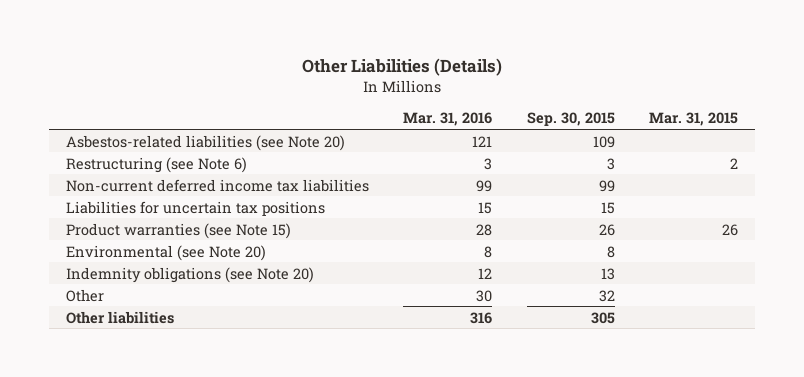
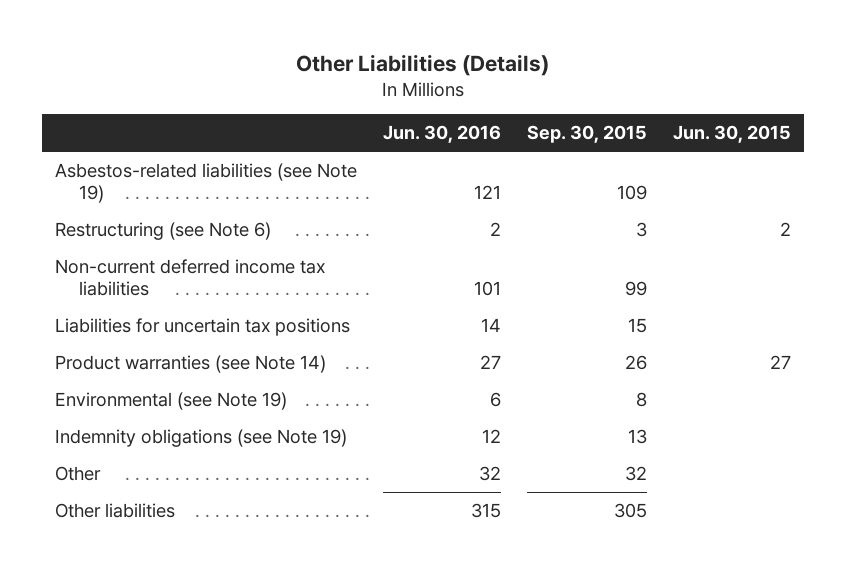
- | Mar. 31, 2016 | Sep. 30, 2015 | Mar. 31, 2015
+ | Jun. 30, 2016 | Sep. 30, 2015 | Jun. 30, 2015
- Asbestos-related liabilities (see Note 20) | 121 | 109 |
+ Asbestos-related liabilities (see Note 19) | 121 | 109 |
- Product warranties (see Note 15) | 28 | 26 | 26
- Environmental (see Note 20) | 8 | 8 |
- Indemnity obligations (see Note 20) | 12 | 13 |
+ Product warranties (see Note 14) | 27 | 26 | 27
+ Environmental (see Note 19) | 6 | 8 |
+ Indemnity obligations (see Note 19) | 12 | 13 |

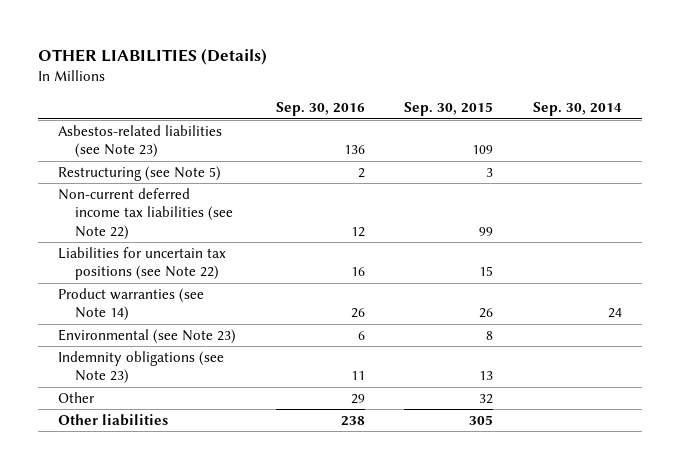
- Other Liabilities (Details)
+ OTHER LIABILITIES (Details)
- | Jun. 30, 2016 | Sep. 30, 2015 | Jun. 30, 2015
+ | Sep. 30, 2016 | Sep. 30, 2015 | Sep. 30, 2014
- Asbestos-related liabilities (see Note 19) | 121 | 109 |
- Restructuring (see Note 6) | 2 | 3 | 2
- Non-current deferred income tax liabilities | 101 | 99 |
- Liabilities for uncertain tax positions | 14 | 15 |
+ Asbestos-related liabilities (see Note 23) | 136 | 109 |
+ Restructuring (see Note 5) | 2 | 3 |
+ Non-current deferred income tax liabilities (see Note 22) | 12 | 99 |
+ Liabilities for uncertain tax positions (see Note 22) | 16 | 15 |
- Environmental (see Note 19) | 6 | 8 |
- Indemnity obligations (see Note 19) | 12 | 13 |
+ Environmental (see Note 23) | 6 | 8 |
+ Indemnity obligations (see Note 23) | 11 | 13 |

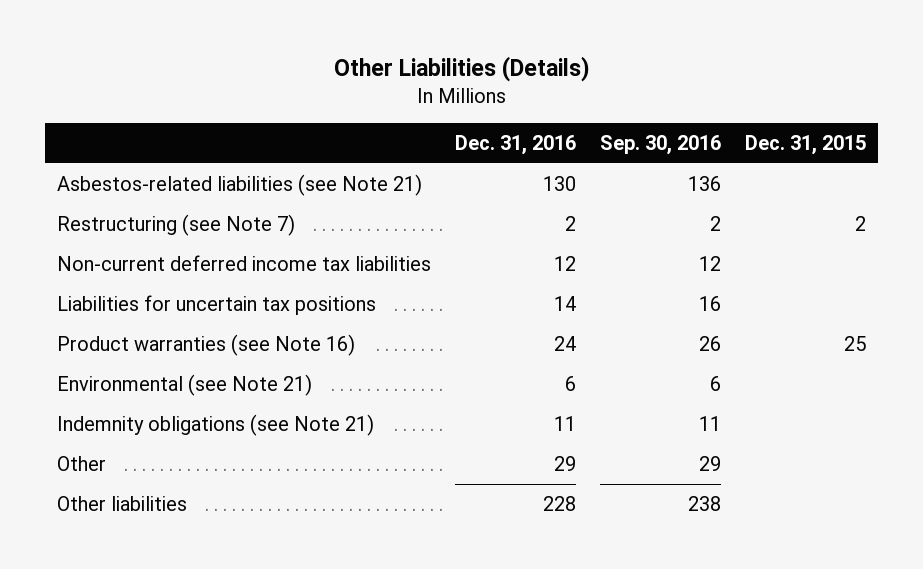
- OTHER LIABILITIES (Details)
+ Other Liabilities (Details)
- | Sep. 30, 2016 | Sep. 30, 2015 | Sep. 30, 2014
+ | Dec. 31, 2016 | Sep. 30, 2016 | Dec. 31, 2015
- Asbestos-related liabilities (see Note 23) | 136 | 109 |
- Restructuring (see Note 5) | 2 | 3 |
- Non-current deferred income tax liabilities (see Note 22) | 12 | 99 |
- Liabilities for uncertain tax positions (see Note 22) | 16 | 15 |
- Product warranties (see Note 14) | 26 | 26 | 24
- Environmental (see Note 23) | 6 | 8 |
- Indemnity obligations (see Note 23) | 11 | 13 |
+ Asbestos-related liabilities (see Note 21) | 130 | 136 |
+ Restructuring (see Note 7) | 2 | 2 | 2
+ Non-current deferred income tax liabilities | 12 | 12 |
+ Liabilities for uncertain tax positions | 14 | 16 |
+ Product warranties (see Note 16) | 24 | 26 | 25
+ Environmental (see Note 21) | 6 | 6 |
+ Indemnity obligations (see Note 21) | 11 | 11 |

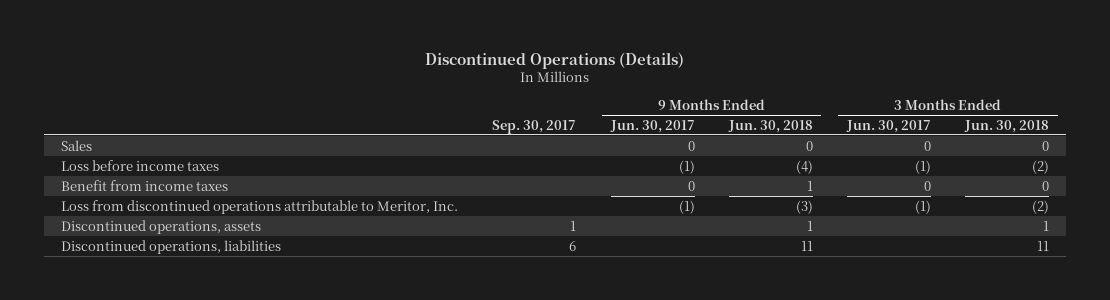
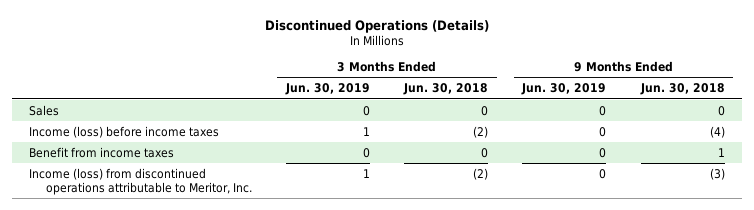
- | Sep. 30, 2017 | 9 Months Ended Jun. 30, 2017 | 9 Months Ended Jun. 30, 2018 | 3 Months Ended Jun. 30, 2017 | 3 Months Ended Jun. 30, 2018
+ | 3 Months Ended Jun. 30, 2019 | 3 Months Ended Jun. 30, 2018 | 9 Months Ended Jun. 30, 2019 | 9 Months Ended Jun. 30, 2018
- Loss before income taxes | | (1) | (4) | (1) | (2)
+ Income (loss) before income taxes | 1 | (2) | 0 | (4)
- Loss from discontinued operations attributable to Meritor, Inc. | | (1) | (3) | (1) | (2)
- Discontinued operations, assets | 1 | | 1 | | 1
- Discontinued operations, liabilities | 6 | | 11 | | 11
+ Income (loss) from discontinued operations attributable to Meritor, Inc. | 1 | (2) | 0 | (3)

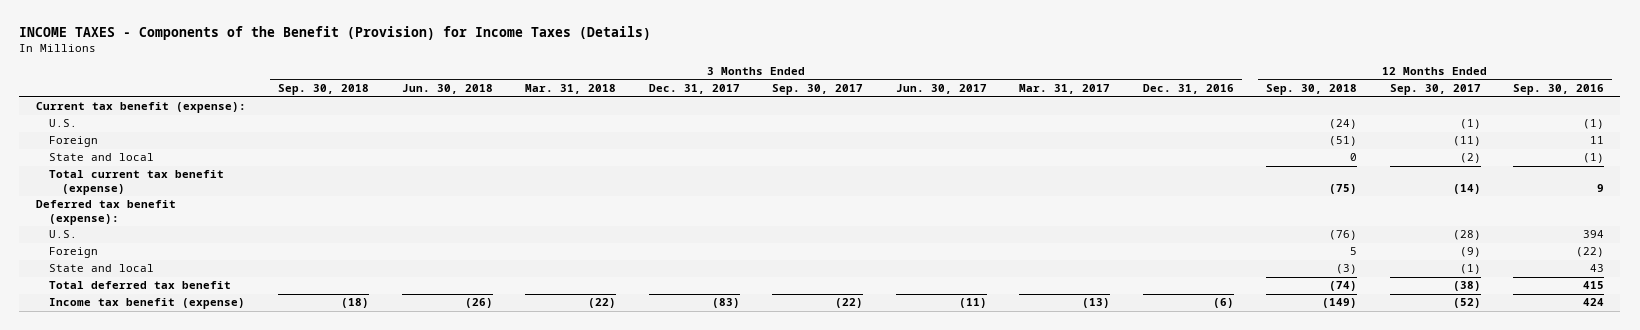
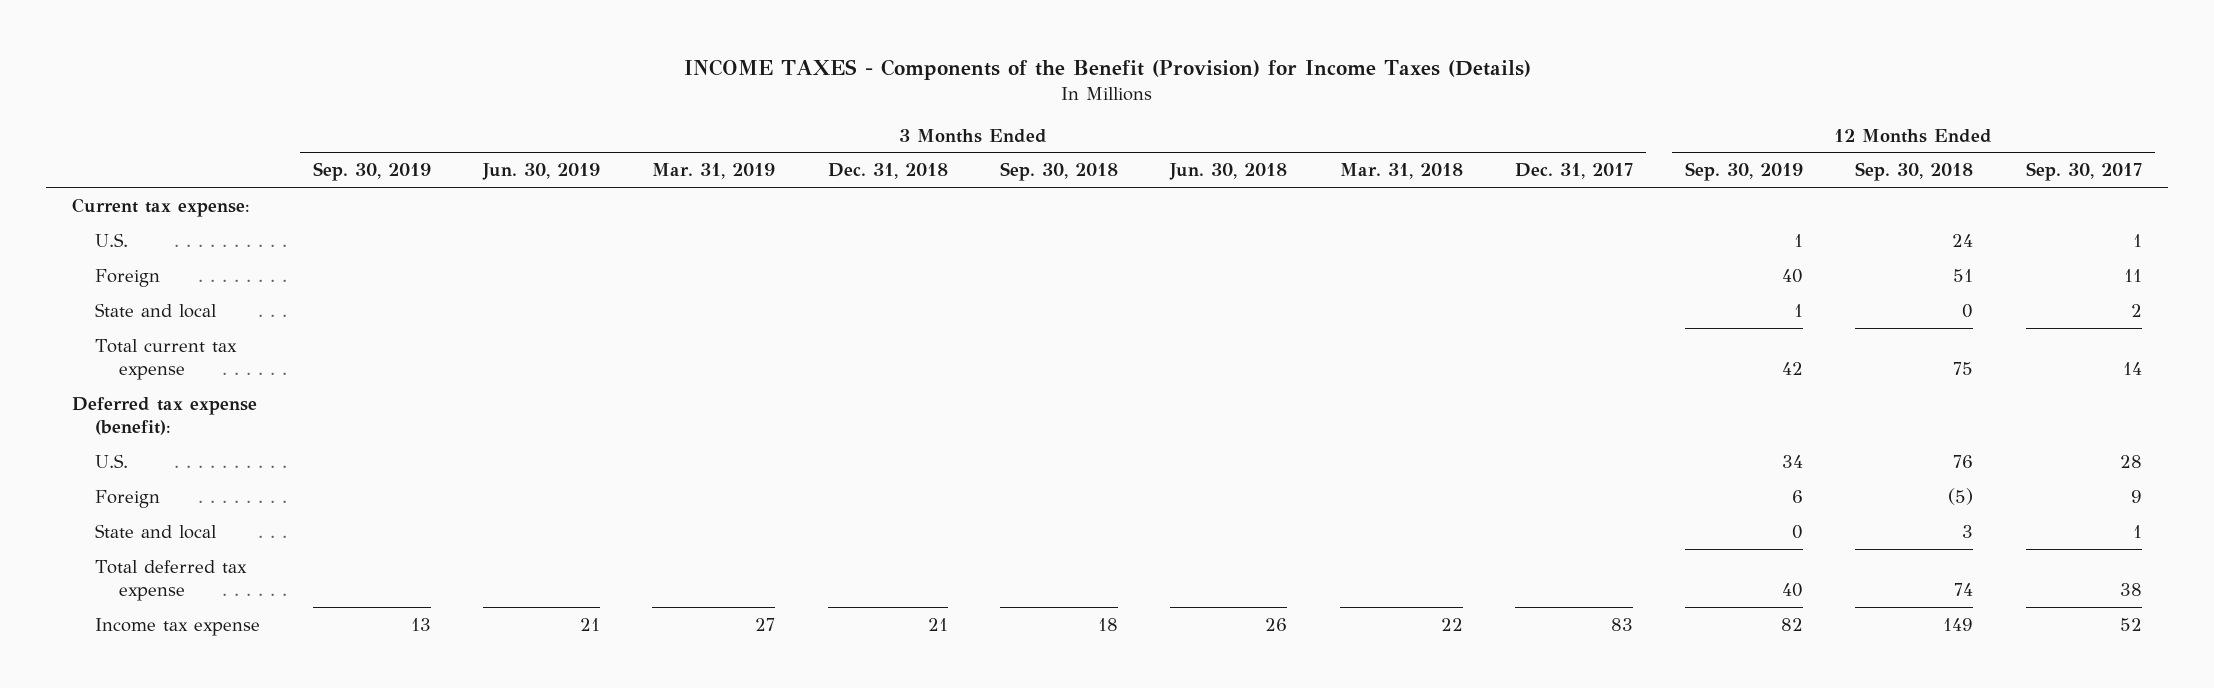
- | 3 Months Ended Sep. 30, 2018 | 3 Months Ended Jun. 30, 2018 | 3 Months Ended Mar. 31, 2018 | 3 Months Ended Dec. 31, 2017 | 3 Months Ended Sep. 30, 2017 | 3 Months Ended Jun. 30, 2017 | 3 Months Ended Mar. 31, 2017 | 3 Months Ended Dec. 31, 2016 | 12 Months Ended Sep. 30, 2018 | 12 Months Ended Sep. 30, 2017 | 12 Months Ended Sep. 30, 2016
+ | 3 Months Ended Sep. 30, 2019 | 3 Months Ended Jun. 30, 2019 | 3 Months Ended Mar. 31, 2019 | 3 Months Ended Dec. 31, 2018 | 3 Months Ended Sep. 30, 2018 | 3 Months Ended Jun. 30, 2018 | 3 Months Ended Mar. 31, 2018 | 3 Months Ended Dec. 31, 2017 | 12 Months Ended Sep. 30, 2019 | 12 Months Ended Sep. 30, 2018 | 12 Months Ended Sep. 30, 2017
- Current tax benefit (expense):
- U.S. | | | | | | | | | (24) | (1) | (1)
- Foreign | | | | | | | | | (51) | (11) | 11
- State and local | | | | | | | | | 0 | (2) | (1)
- Total current tax benefit (expense) | | | | | | | | | (75) | (14) | 9
- Deferred tax benefit (expense):
- U.S. | | | | | | | | | (76) | (28) | 394
- Foreign | | | | | | | | | 5 | (9) | (22)
- State and local | | | | | | | | | (3) | (1) | 43
- Total deferred tax benefit | | | | | | | | | (74) | (38) | 415
- Income tax benefit (expense) | (18) | (26) | (22) | (83) | (22) | (11) | (13) | (6) | (149) | (52) | 424
+ Current tax expense:
+ U.S. | | | | | | | | | 1 | 24 | 1
+ Foreign | | | | | | | | | 40 | 51 | 11
+ State and local | | | | | | | | | 1 | 0 | 2
+ Total current tax expense | | | | | | | | | 42 | 75 | 14
+ Deferred tax expense (benefit):
+ U.S. | | | | | | | | | 34 | 76 | 28
+ Foreign | | | | | | | | | 6 | (5) | 9
+ State and local | | | | | | | | | 0 | 3 | 1
+ Total deferred tax expense | | | | | | | | | 40 | 74 | 38
+ Income tax expense | 13 | 21 | 27 | 21 | 18 | 26 | 22 | 83 | 82 | 149 | 52

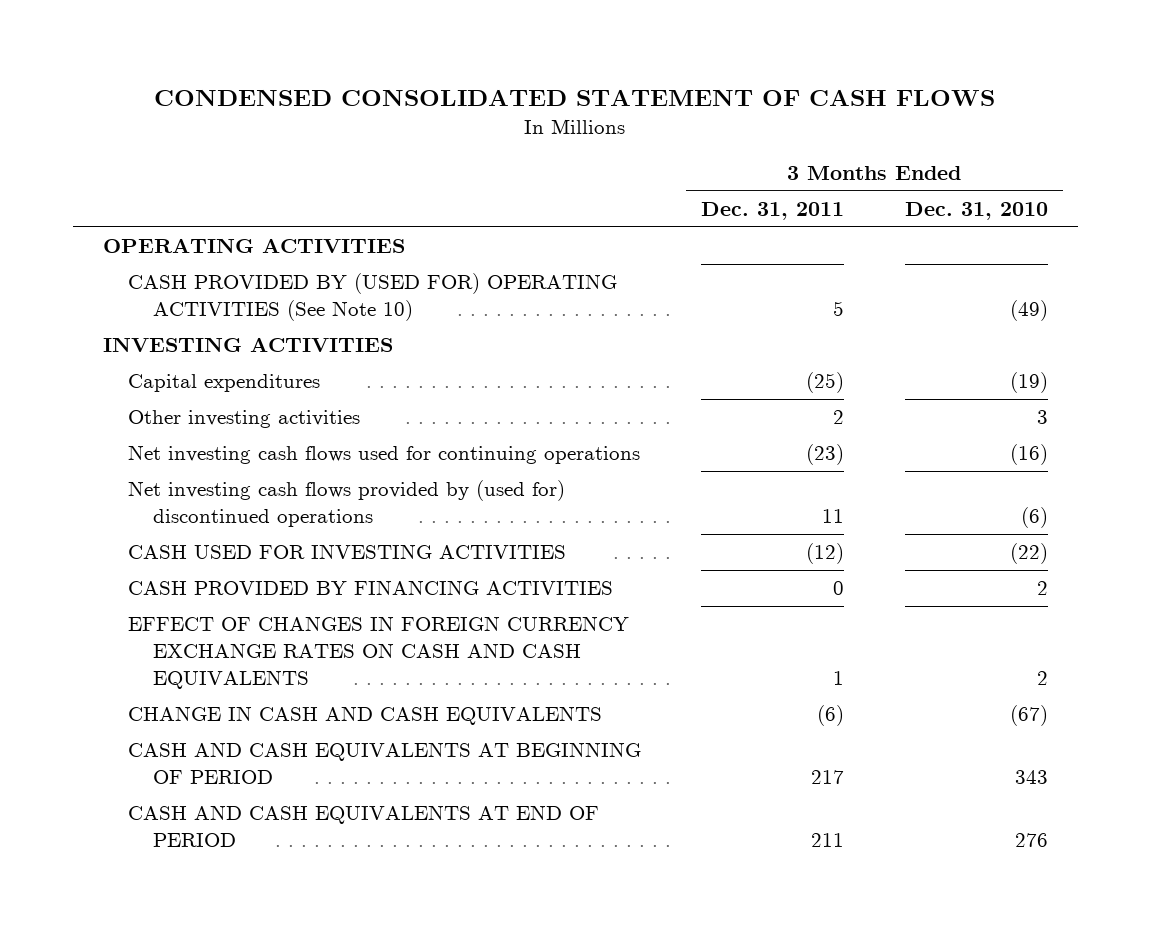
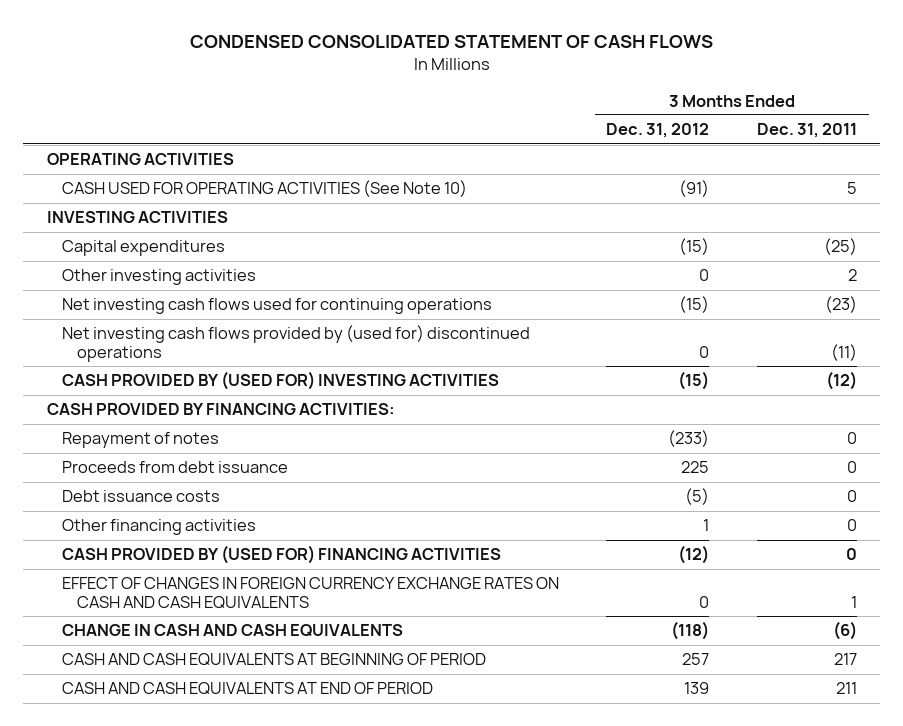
- | 3 Months Ended Dec. 31, 2011 | 3 Months Ended Dec. 31, 2010
+ | 3 Months Ended Dec. 31, 2012 | 3 Months Ended Dec. 31, 2011
- CASH PROVIDED BY (USED FOR) OPERATING ACTIVITIES (See Note 10) | 5 | (49)
+ CASH USED FOR OPERATING ACTIVITIES (See Note 10) | (91) | 5
- Net investing cash flows provided by (used for) discontinued operations | 11 | (6)
- CASH USED FOR INVESTING ACTIVITIES | (12) | (22)
- CASH PROVIDED BY FINANCING ACTIVITIES | 0 | 2
+ Net investing cash flows provided by (used for) discontinued operations | 0 | (11)
+ CASH PROVIDED BY (USED FOR) INVESTING ACTIVITIES | (15) | (12)
+ CASH PROVIDED BY FINANCING ACTIVITIES:
+ Repayment of notes | (233) | 0
+ Proceeds from debt issuance | 225 | 0
+ Debt issuance costs | (5) | 0
+ Other financing activities | 1 | 0
+ CASH PROVIDED BY (USED FOR) FINANCING ACTIVITIES | (12) | 0

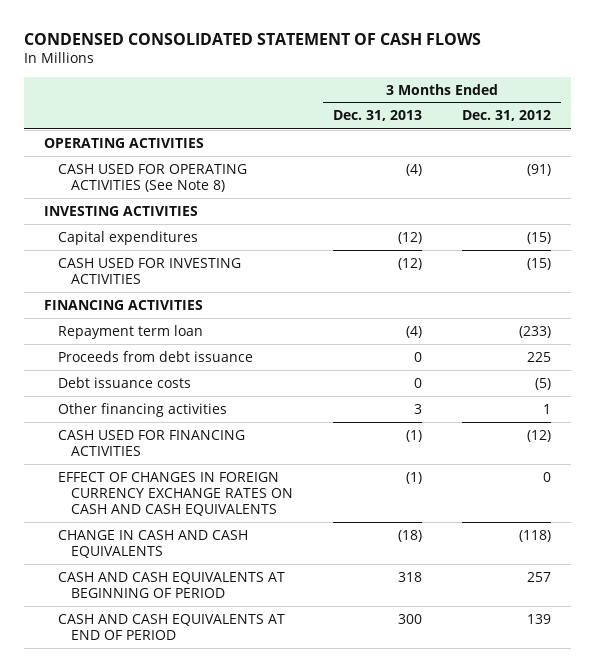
- | 3 Months Ended Dec. 31, 2012 | 3 Months Ended Dec. 31, 2011
+ | 3 Months Ended Dec. 31, 2013 | 3 Months Ended Dec. 31, 2012
- CASH USED FOR OPERATING ACTIVITIES (See Note 10) | (91) | 5
+ CASH USED FOR OPERATING ACTIVITIES (See Note 8) | (4) | (91)
- Other investing activities | 0 | 2
- Net investing cash flows used for continuing operations | (15) | (23)
- Net investing cash flows provided by (used for) discontinued operations | 0 | (11)
- CASH PROVIDED BY (USED FOR) INVESTING ACTIVITIES | (15) | (12)
- CASH PROVIDED BY FINANCING ACTIVITIES:
- Repayment of notes | (233) | 0
+ CASH USED FOR INVESTING ACTIVITIES | (12) | (15)
+ FINANCING ACTIVITIES
+ Repayment term loan | (4) | (233)
- CASH PROVIDED BY (USED FOR) FINANCING ACTIVITIES | (12) | 0
+ CASH USED FOR FINANCING ACTIVITIES | (1) | (12)

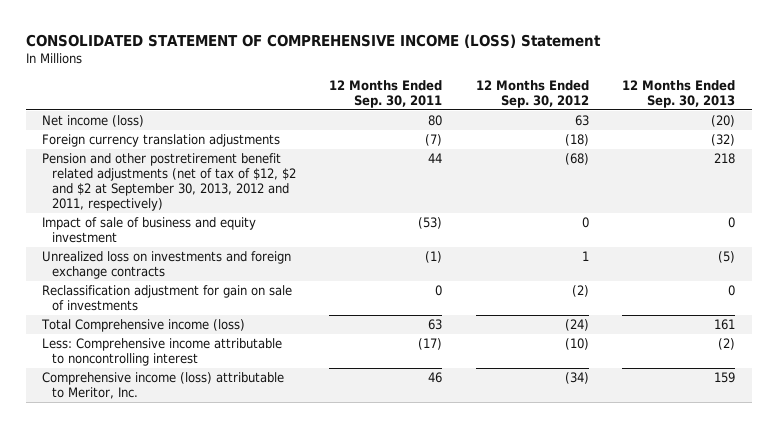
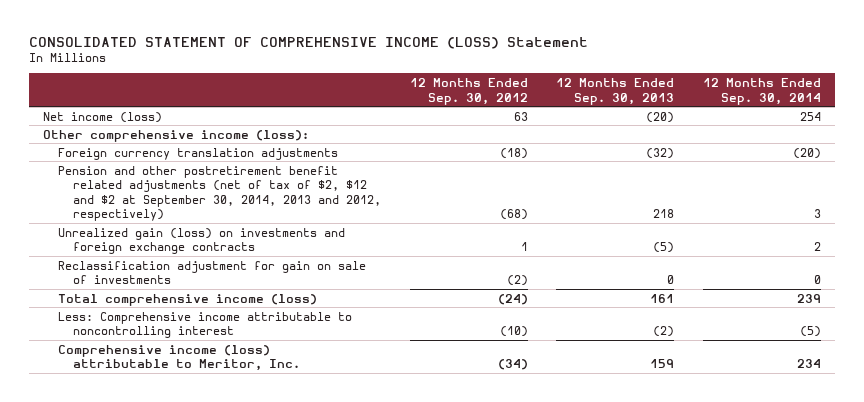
- | 12 Months Ended Sep. 30, 2011 | 12 Months Ended Sep. 30, 2012 | 12 Months Ended Sep. 30, 2013
+ | 12 Months Ended Sep. 30, 2012 | 12 Months Ended Sep. 30, 2013 | 12 Months Ended Sep. 30, 2014
+ Other comprehensive income (loss):
- Pension and other postretirement benefit related adjustments (net of tax of $12, $2 and $2 at September 30, 2013, 2012 and 2011, respectively) | 44 | (68) | 218
- Impact of sale of business and equity investment | (53) | 0 | 0
- Unrealized loss on investments and foreign exchange contracts | (1) | 1 | (5)
+ Pension and other postretirement benefit related adjustments (net of tax of $2, $12 and $2 at September 30, 2014, 2013 and 2012, respectively) | (68) | 218 | 3
+ Unrealized gain (loss) on investments and foreign exchange contracts | 1 | (5) | 2
- Total Comprehensive income (loss) | 63 | (24) | 161
+ Total comprehensive income (loss) | (24) | 161 | 239

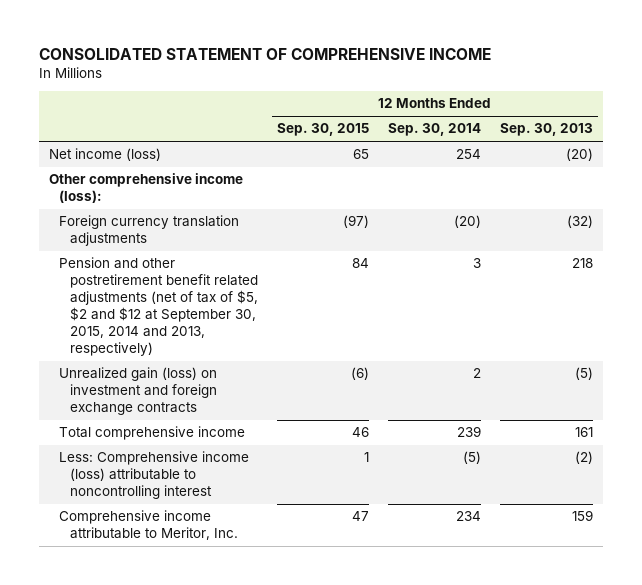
- CONSOLIDATED STATEMENT OF COMPREHENSIVE INCOME (LOSS) Statement
+ CONSOLIDATED STATEMENT OF COMPREHENSIVE INCOME
- | 12 Months Ended Sep. 30, 2012 | 12 Months Ended Sep. 30, 2013 | 12 Months Ended Sep. 30, 2014
+ | 12 Months Ended Sep. 30, 2015 | 12 Months Ended Sep. 30, 2014 | 12 Months Ended Sep. 30, 2013
- Pension and other postretirement benefit related adjustments (net of tax of $2, $12 and $2 at September 30, 2014, 2013 and 2012, respectively) | (68) | 218 | 3
- Unrealized gain (loss) on investments and foreign exchange contracts | 1 | (5) | 2
- Reclassification adjustment for gain on sale of investments | (2) | 0 | 0
- Total comprehensive income (loss) | (24) | 161 | 239
- Less: Comprehensive income attributable to noncontrolling interest | (10) | (2) | (5)
- Comprehensive income (loss) attributable to Meritor, Inc. | (34) | 159 | 234
+ Pension and other postretirement benefit related adjustments (net of tax of $5, $2 and $12 at September 30, 2015, 2014 and 2013, respectively) | 84 | 3 | 218
+ Unrealized gain (loss) on investment and foreign exchange contracts | (6) | 2 | (5)
+ Total comprehensive income | 46 | 239 | 161
+ Less: Comprehensive income (loss) attributable to noncontrolling interest | 1 | (5) | (2)
+ Comprehensive income attributable to Meritor, Inc. | 47 | 234 | 159

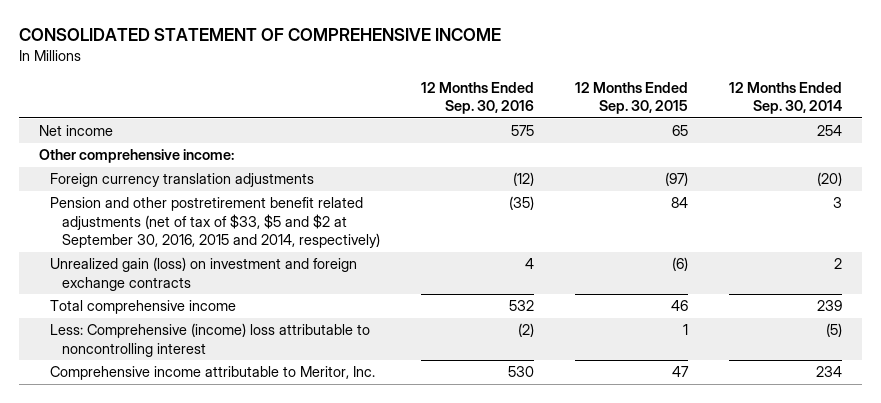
- | 12 Months Ended Sep. 30, 2015 | 12 Months Ended Sep. 30, 2014 | 12 Months Ended Sep. 30, 2013
+ | 12 Months Ended Sep. 30, 2016 | 12 Months Ended Sep. 30, 2015 | 12 Months Ended Sep. 30, 2014
- Net income (loss) | 65 | 254 | (20)
- Other comprehensive income (loss):
+ Net income | 575 | 65 | 254
+ Other comprehensive income:
- Pension and other postretirement benefit related adjustments (net of tax of $5, $2 and $12 at September 30, 2015, 2014 and 2013, respectively) | 84 | 3 | 218
+ Pension and other postretirement benefit related adjustments (net of tax of $33, $5 and $2 at September 30, 2016, 2015 and 2014, respectively) | (35) | 84 | 3
- Less: Comprehensive income (loss) attributable to noncontrolling interest | 1 | (5) | (2)
+ Less: Comprehensive (income) loss attributable to noncontrolling interest | (2) | 1 | (5)

